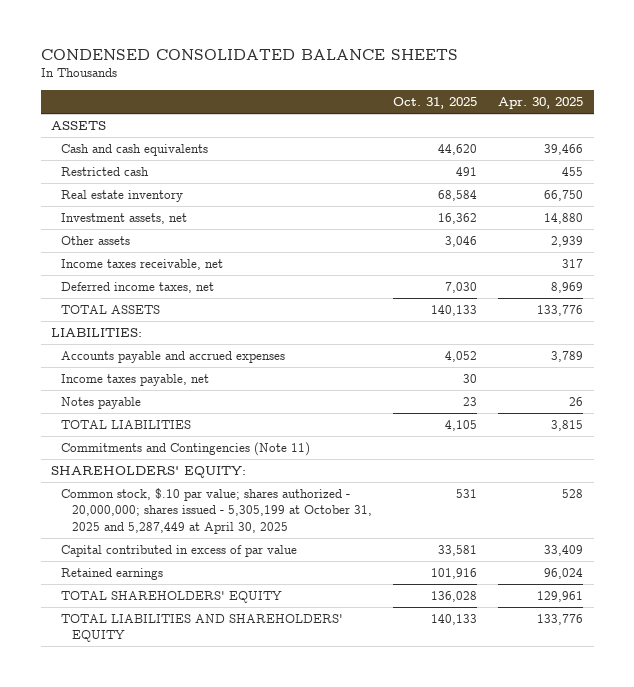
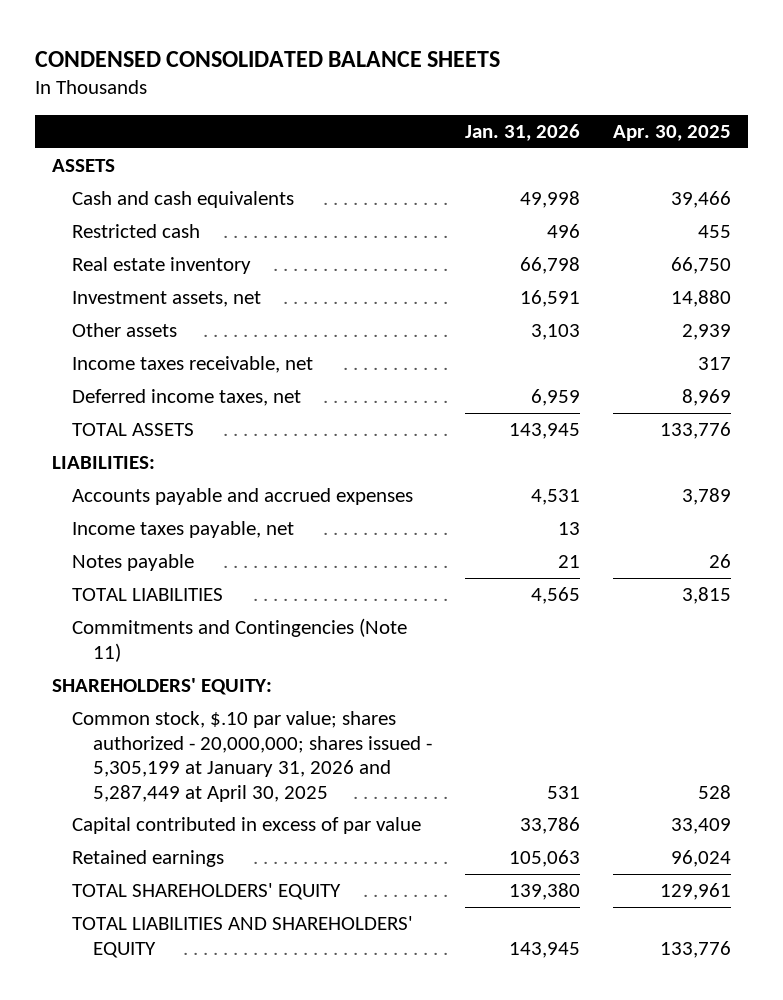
- | Oct. 31, 2025 | Apr. 30, 2025
+ | Jan. 31, 2026 | Apr. 30, 2025
- Common stock, $.10 par value; shares authorized - 20,000,000; shares issued - 5,305,199 at October 31, 2025 and 5,287,449 at April 30, 2025 | 531 | 528
+ Common stock, $.10 par value; shares authorized - 20,000,000; shares issued - 5,305,199 at January 31, 2026 and 5,287,449 at April 30, 2025 | 531 | 528

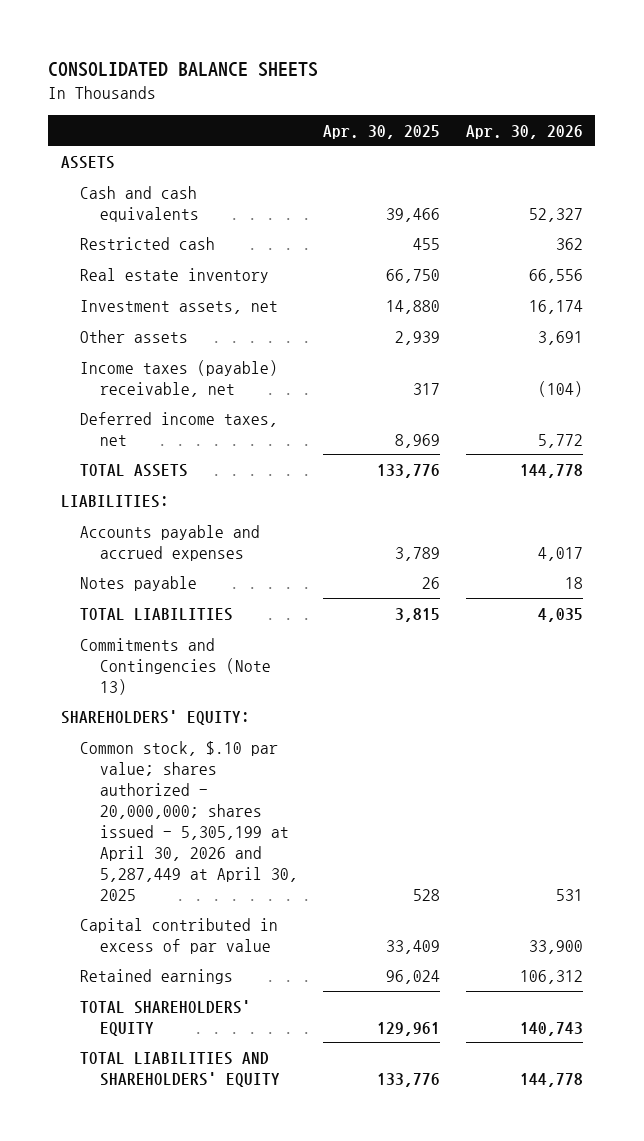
- CONDENSED CONSOLIDATED BALANCE SHEETS
+ CONSOLIDATED BALANCE SHEETS
- | Jan. 31, 2026 | Apr. 30, 2025
+ | Apr. 30, 2025 | Apr. 30, 2026
- Income taxes receivable, net | | 317
+ Income taxes (payable) receivable, net | 317 | (104)
- Income taxes payable, net | 13 |
- Commitments and Contingencies (Note 11)
+ Commitments and Contingencies (Note 13)
- Common stock, $.10 par value; shares authorized - 20,000,000; shares issued - 5,305,199 at January 31, 2026 and 5,287,449 at April 30, 2025 | 531 | 528
+ Common stock, $.10 par value; shares authorized - 20,000,000; shares issued - 5,305,199 at April 30, 2026 and 5,287,449 at April 30, 2025 | 528 | 531

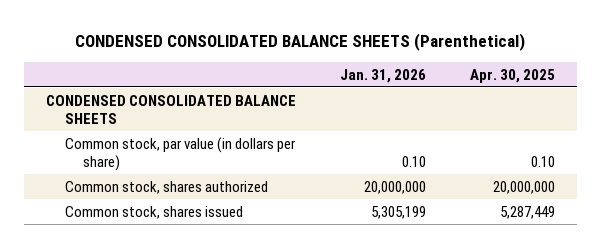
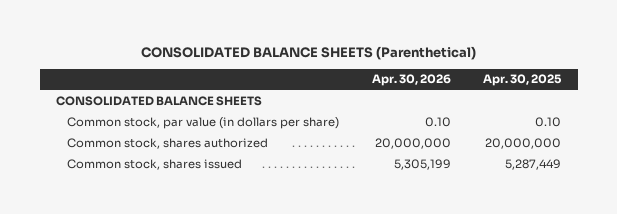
- CONDENSED CONSOLIDATED BALANCE SHEETS (Parenthetical)
+ CONSOLIDATED BALANCE SHEETS (Parenthetical)
- | Jan. 31, 2026 | Apr. 30, 2025
+ | Apr. 30, 2026 | Apr. 30, 2025
- CONDENSED CONSOLIDATED BALANCE SHEETS
+ CONSOLIDATED BALANCE SHEETS

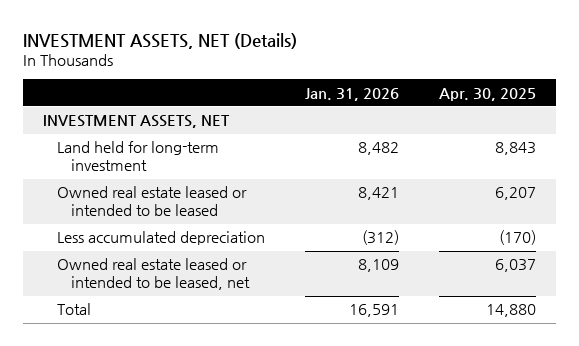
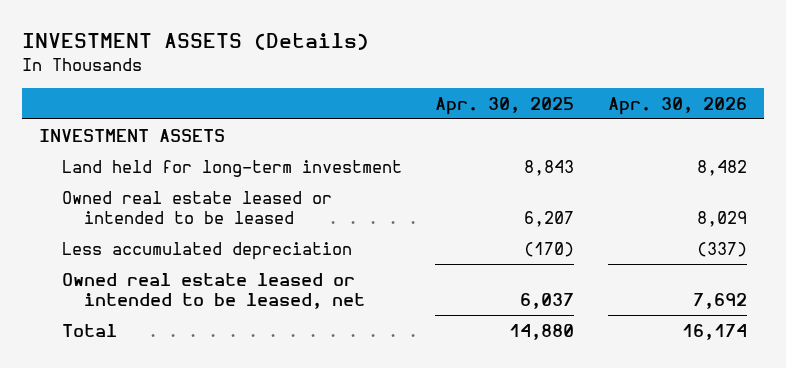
- INVESTMENT ASSETS, NET (Details)
+ INVESTMENT ASSETS (Details)
- | Jan. 31, 2026 | Apr. 30, 2025
+ | Apr. 30, 2025 | Apr. 30, 2026
- INVESTMENT ASSETS, NET
+ INVESTMENT ASSETS

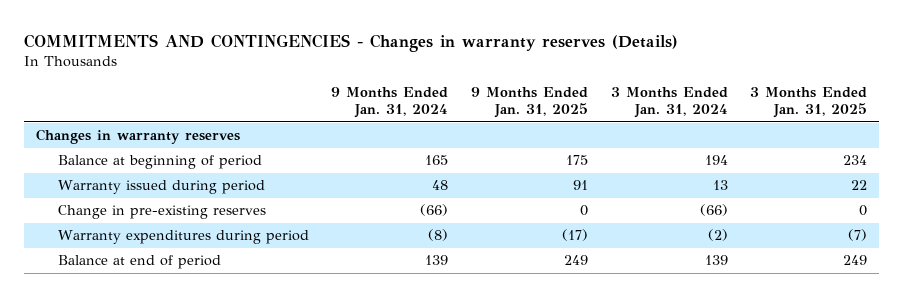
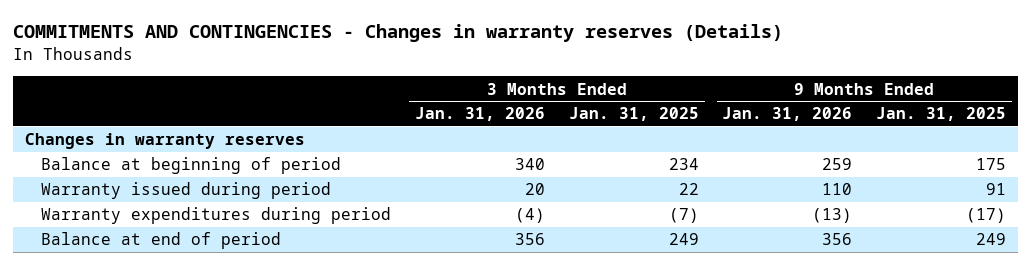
- | 9 Months Ended Jan. 31, 2024 | 9 Months Ended Jan. 31, 2025 | 3 Months Ended Jan. 31, 2024 | 3 Months Ended Jan. 31, 2025
+ | 3 Months Ended Jan. 31, 2026 | 3 Months Ended Jan. 31, 2025 | 9 Months Ended Jan. 31, 2026 | 9 Months Ended Jan. 31, 2025
- Change in pre-existing reserves | (66) | 0 | (66) | 0

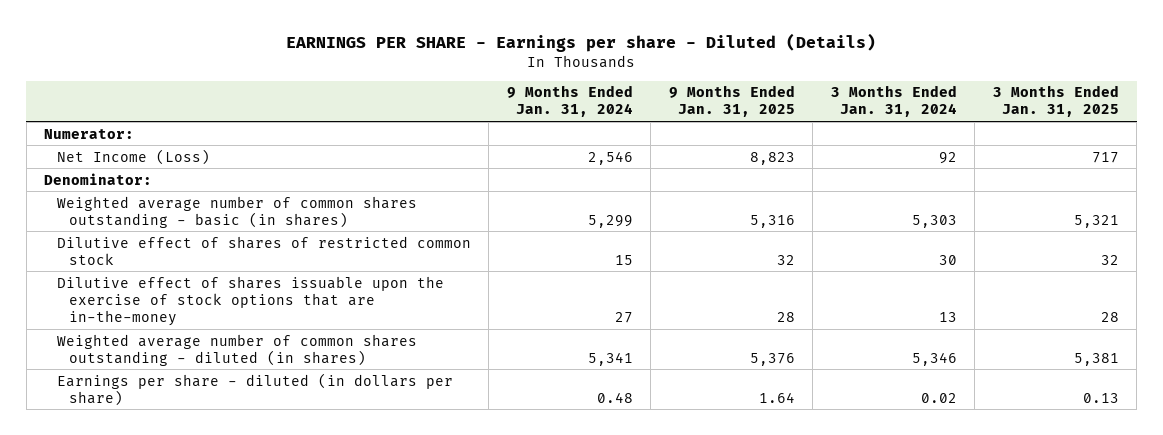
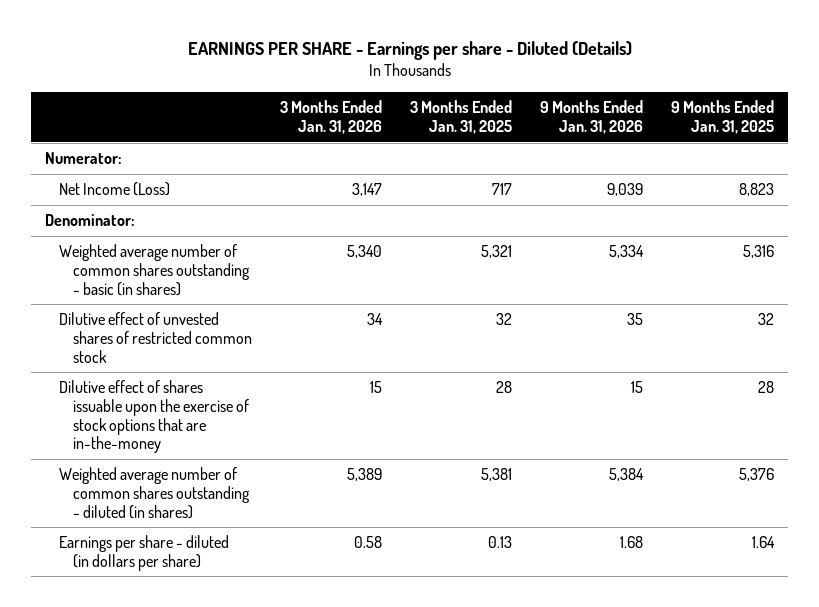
- | 9 Months Ended Jan. 31, 2024 | 9 Months Ended Jan. 31, 2025 | 3 Months Ended Jan. 31, 2024 | 3 Months Ended Jan. 31, 2025
+ | 3 Months Ended Jan. 31, 2026 | 3 Months Ended Jan. 31, 2025 | 9 Months Ended Jan. 31, 2026 | 9 Months Ended Jan. 31, 2025
- Dilutive effect of shares of restricted common stock | 15 | 32 | 30 | 32
+ Dilutive effect of unvested shares of restricted common stock | 34 | 32 | 35 | 32

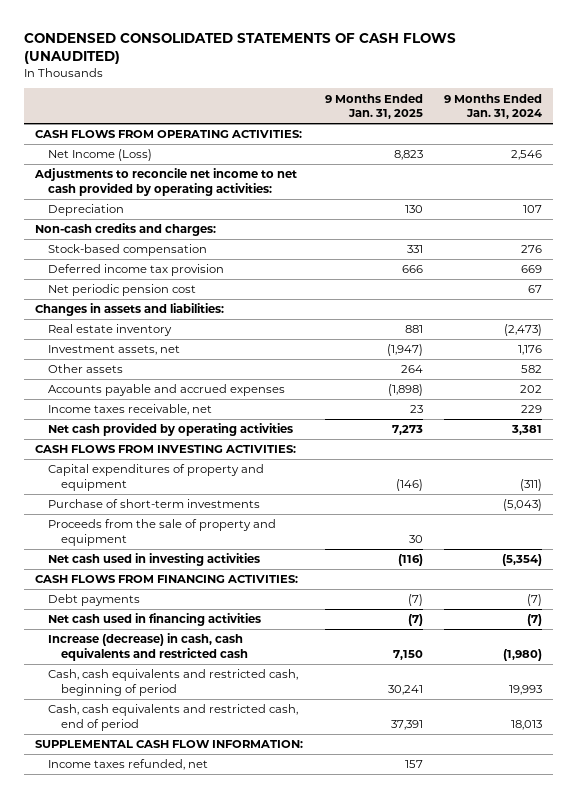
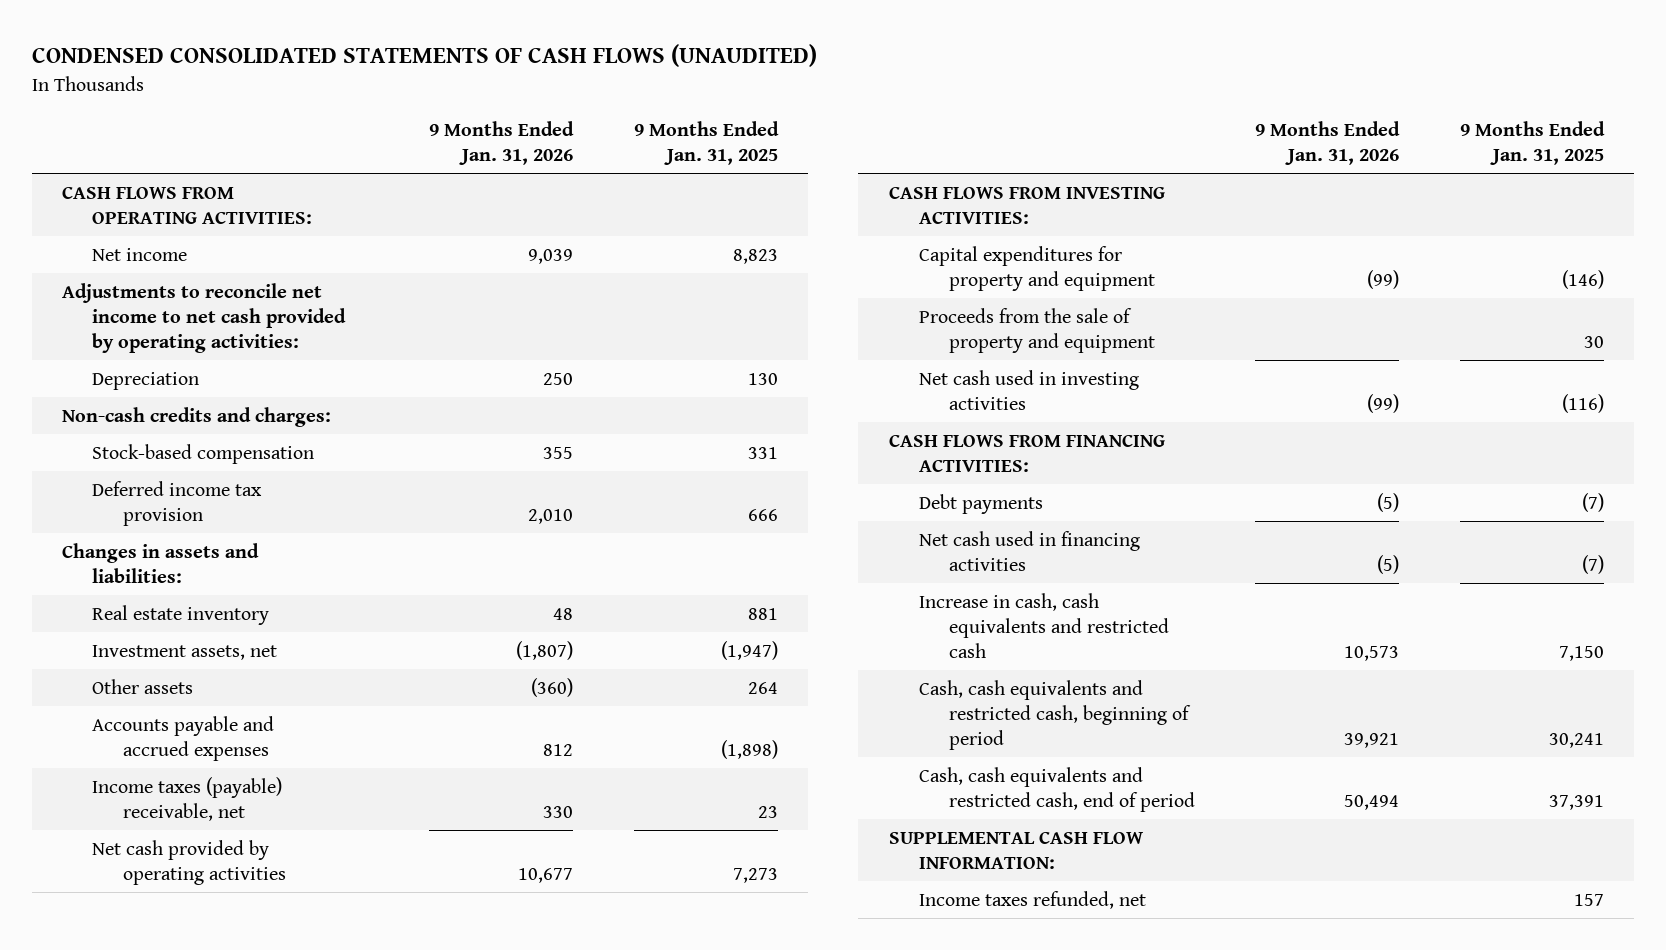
- | 9 Months Ended Jan. 31, 2025 | 9 Months Ended Jan. 31, 2024
+ | 9 Months Ended Jan. 31, 2026 | 9 Months Ended Jan. 31, 2025
- Net Income (Loss) | 8,823 | 2,546
+ Net income | 9,039 | 8,823
- Net periodic pension cost | | 67
- Income taxes receivable, net | 23 | 229
+ Income taxes (payable) receivable, net | 330 | 23
- Capital expenditures of property and equipment | (146) | (311)
- Purchase of short-term investments | | (5,043)
+ Capital expenditures for property and equipment | (99) | (146)
- Increase (decrease) in cash, cash equivalents and restricted cash | 7,150 | (1,980)
+ Increase in cash, cash equivalents and restricted cash | 10,573 | 7,150

